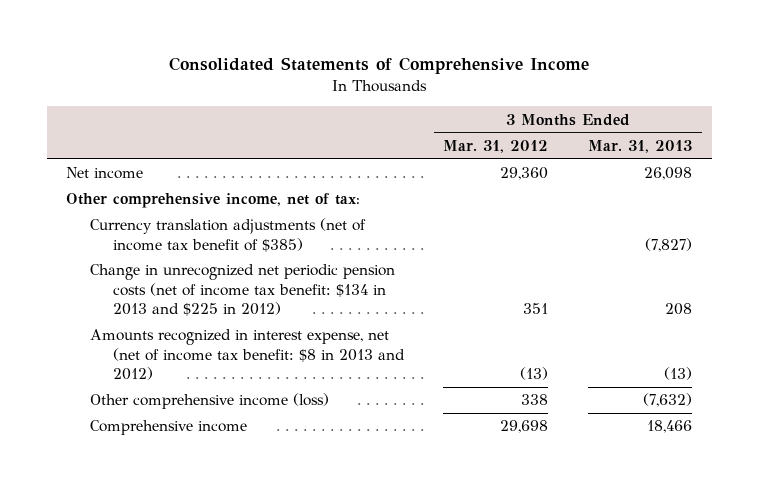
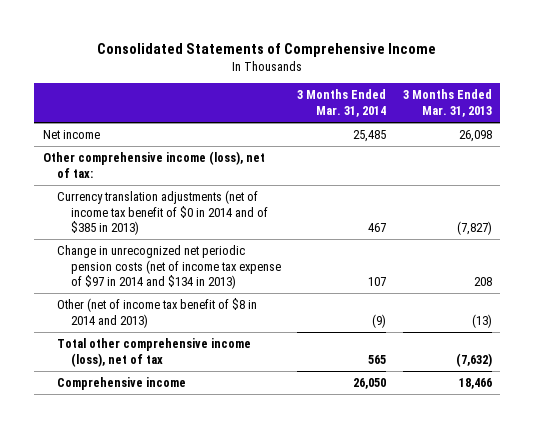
- | 3 Months Ended Mar. 31, 2012 | 3 Months Ended Mar. 31, 2013
+ | 3 Months Ended Mar. 31, 2014 | 3 Months Ended Mar. 31, 2013
- Other comprehensive income, net of tax:
- Currency translation adjustments (net of income tax benefit of $385) | | (7,827)
- Change in unrecognized net periodic pension costs (net of income tax benefit: $134 in 2013 and $225 in 2012) | 351 | 208
- Amounts recognized in interest expense, net (net of income tax benefit: $8 in 2013 and 2012) | (13) | (13)
- Other comprehensive income (loss) | 338 | (7,632)
+ Other comprehensive income (loss), net of tax:
+ Currency translation adjustments (net of income tax benefit of $0 in 2014 and of $385 in 2013) | 467 | (7,827)
+ Change in unrecognized net periodic pension costs (net of income tax expense of $97 in 2014 and $134 in 2013) | 107 | 208
+ Other (net of income tax benefit of $8 in 2014 and 2013) | (9) | (13)
+ Total other comprehensive income (loss), net of tax | 565 | (7,632)

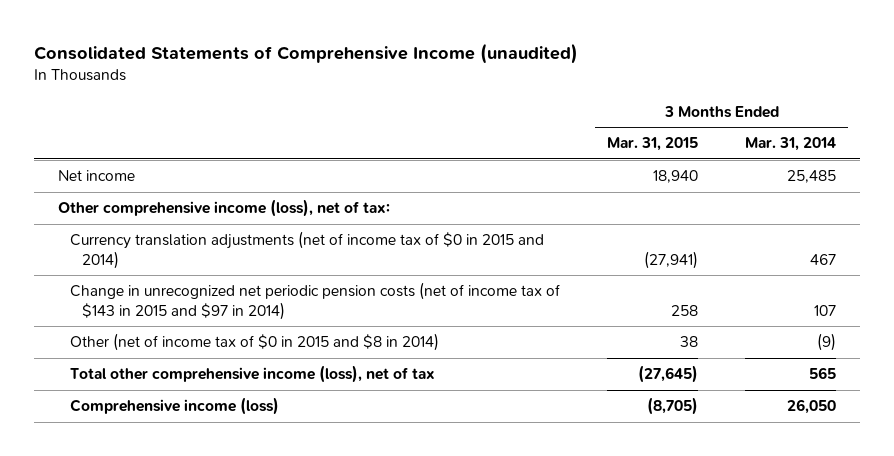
- Consolidated Statements of Comprehensive Income
+ Consolidated Statements of Comprehensive Income (unaudited)
- | 3 Months Ended Mar. 31, 2014 | 3 Months Ended Mar. 31, 2013
+ | 3 Months Ended Mar. 31, 2015 | 3 Months Ended Mar. 31, 2014
- Currency translation adjustments (net of income tax benefit of $0 in 2014 and of $385 in 2013) | 467 | (7,827)
- Change in unrecognized net periodic pension costs (net of income tax expense of $97 in 2014 and $134 in 2013) | 107 | 208
- Other (net of income tax benefit of $8 in 2014 and 2013) | (9) | (13)
+ Currency translation adjustments (net of income tax of $0 in 2015 and 2014) | (27,941) | 467
+ Change in unrecognized net periodic pension costs (net of income tax of $143 in 2015 and $97 in 2014) | 258 | 107
+ Other (net of income tax of $0 in 2015 and $8 in 2014) | 38 | (9)
- Comprehensive income | 26,050 | 18,466
+ Comprehensive income (loss) | (8,705) | 26,050

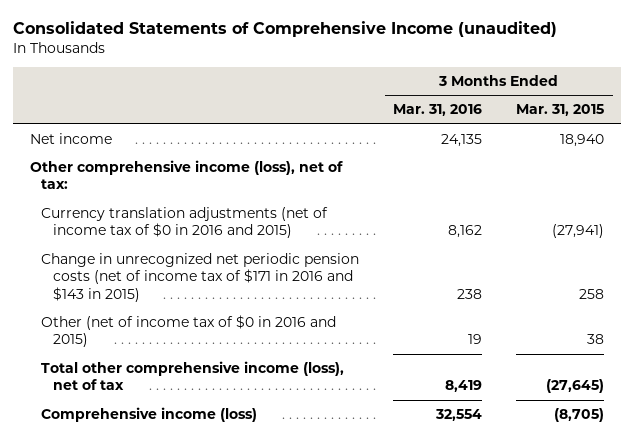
- | 3 Months Ended Mar. 31, 2015 | 3 Months Ended Mar. 31, 2014
+ | 3 Months Ended Mar. 31, 2016 | 3 Months Ended Mar. 31, 2015
- Currency translation adjustments (net of income tax of $0 in 2015 and 2014) | (27,941) | 467
- Change in unrecognized net periodic pension costs (net of income tax of $143 in 2015 and $97 in 2014) | 258 | 107
- Other (net of income tax of $0 in 2015 and $8 in 2014) | 38 | (9)
+ Currency translation adjustments (net of income tax of $0 in 2016 and 2015) | 8,162 | (27,941)
+ Change in unrecognized net periodic pension costs (net of income tax of $171 in 2016 and $143 in 2015) | 238 | 258
+ Other (net of income tax of $0 in 2016 and 2015) | 19 | 38

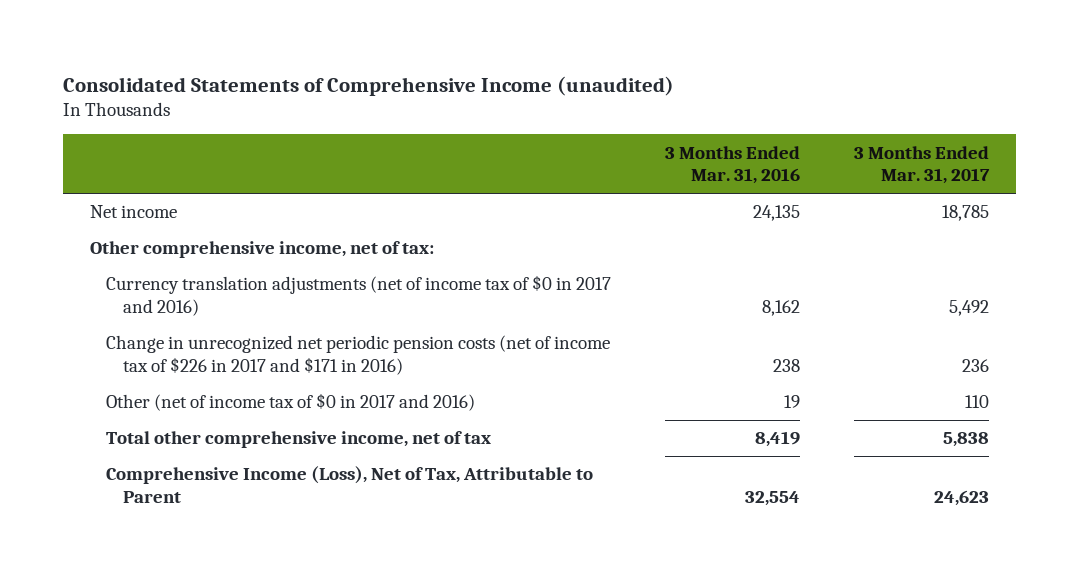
- | 3 Months Ended Mar. 31, 2016 | 3 Months Ended Mar. 31, 2015
+ | 3 Months Ended Mar. 31, 2016 | 3 Months Ended Mar. 31, 2017
- Other comprehensive income (loss), net of tax:
- Currency translation adjustments (net of income tax of $0 in 2016 and 2015) | 8,162 | (27,941)
- Change in unrecognized net periodic pension costs (net of income tax of $171 in 2016 and $143 in 2015) | 238 | 258
- Other (net of income tax of $0 in 2016 and 2015) | 19 | 38
- Total other comprehensive income (loss), net of tax | 8,419 | (27,645)
- Comprehensive income (loss) | 32,554 | (8,705)
+ Other comprehensive income, net of tax:
+ Currency translation adjustments (net of income tax of $0 in 2017 and 2016) | 8,162 | 5,492
+ Change in unrecognized net periodic pension costs (net of income tax of $226 in 2017 and $171 in 2016) | 238 | 236
+ Other (net of income tax of $0 in 2017 and 2016) | 19 | 110
+ Total other comprehensive income, net of tax | 8,419 | 5,838
+ Comprehensive Income (Loss), Net of Tax, Attributable to Parent | 32,554 | 24,623

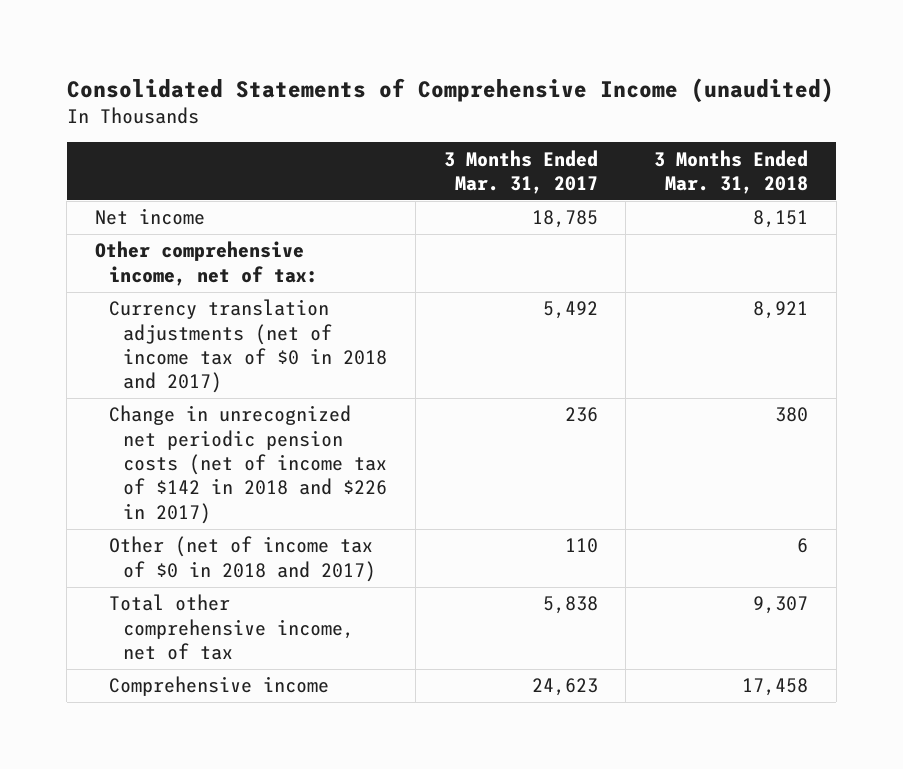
- | 3 Months Ended Mar. 31, 2016 | 3 Months Ended Mar. 31, 2017
+ | 3 Months Ended Mar. 31, 2017 | 3 Months Ended Mar. 31, 2018
- Currency translation adjustments (net of income tax of $0 in 2017 and 2016) | 8,162 | 5,492
- Change in unrecognized net periodic pension costs (net of income tax of $226 in 2017 and $171 in 2016) | 238 | 236
- Other (net of income tax of $0 in 2017 and 2016) | 19 | 110
+ Currency translation adjustments (net of income tax of $0 in 2018 and 2017) | 5,492 | 8,921
+ Change in unrecognized net periodic pension costs (net of income tax of $142 in 2018 and $226 in 2017) | 236 | 380
+ Other (net of income tax of $0 in 2018 and 2017) | 110 | 6
- Comprehensive Income (Loss), Net of Tax, Attributable to Parent | 32,554 | 24,623
+ Comprehensive income | 24,623 | 17,458

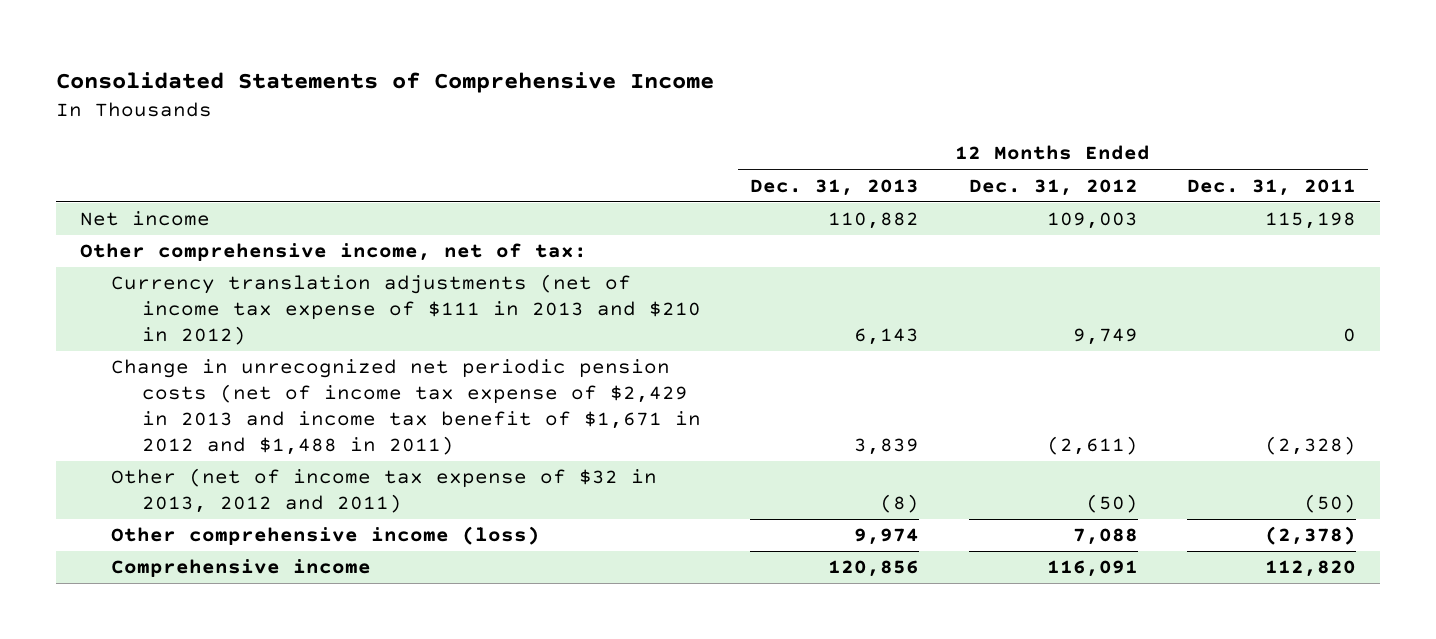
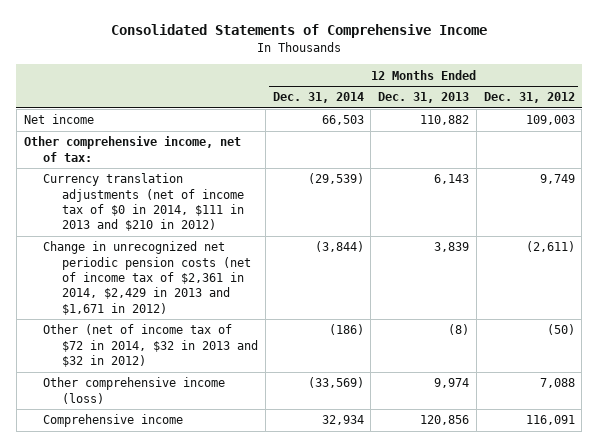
- | 12 Months Ended Dec. 31, 2013 | 12 Months Ended Dec. 31, 2012 | 12 Months Ended Dec. 31, 2011
+ | 12 Months Ended Dec. 31, 2014 | 12 Months Ended Dec. 31, 2013 | 12 Months Ended Dec. 31, 2012
- Currency translation adjustments (net of income tax expense of $111 in 2013 and $210 in 2012) | 6,143 | 9,749 | 0
- Change in unrecognized net periodic pension costs (net of income tax expense of $2,429 in 2013 and income tax benefit of $1,671 in 2012 and $1,488 in 2011) | 3,839 | (2,611) | (2,328)
- Other (net of income tax expense of $32 in 2013, 2012 and 2011) | (8) | (50) | (50)
+ Currency translation adjustments (net of income tax of $0 in 2014, $111 in 2013 and $210 in 2012) | (29,539) | 6,143 | 9,749
+ Change in unrecognized net periodic pension costs (net of income tax of $2,361 in 2014, $2,429 in 2013 and $1,671 in 2012) | (3,844) | 3,839 | (2,611)
+ Other (net of income tax of $72 in 2014, $32 in 2013 and $32 in 2012) | (186) | (8) | (50)

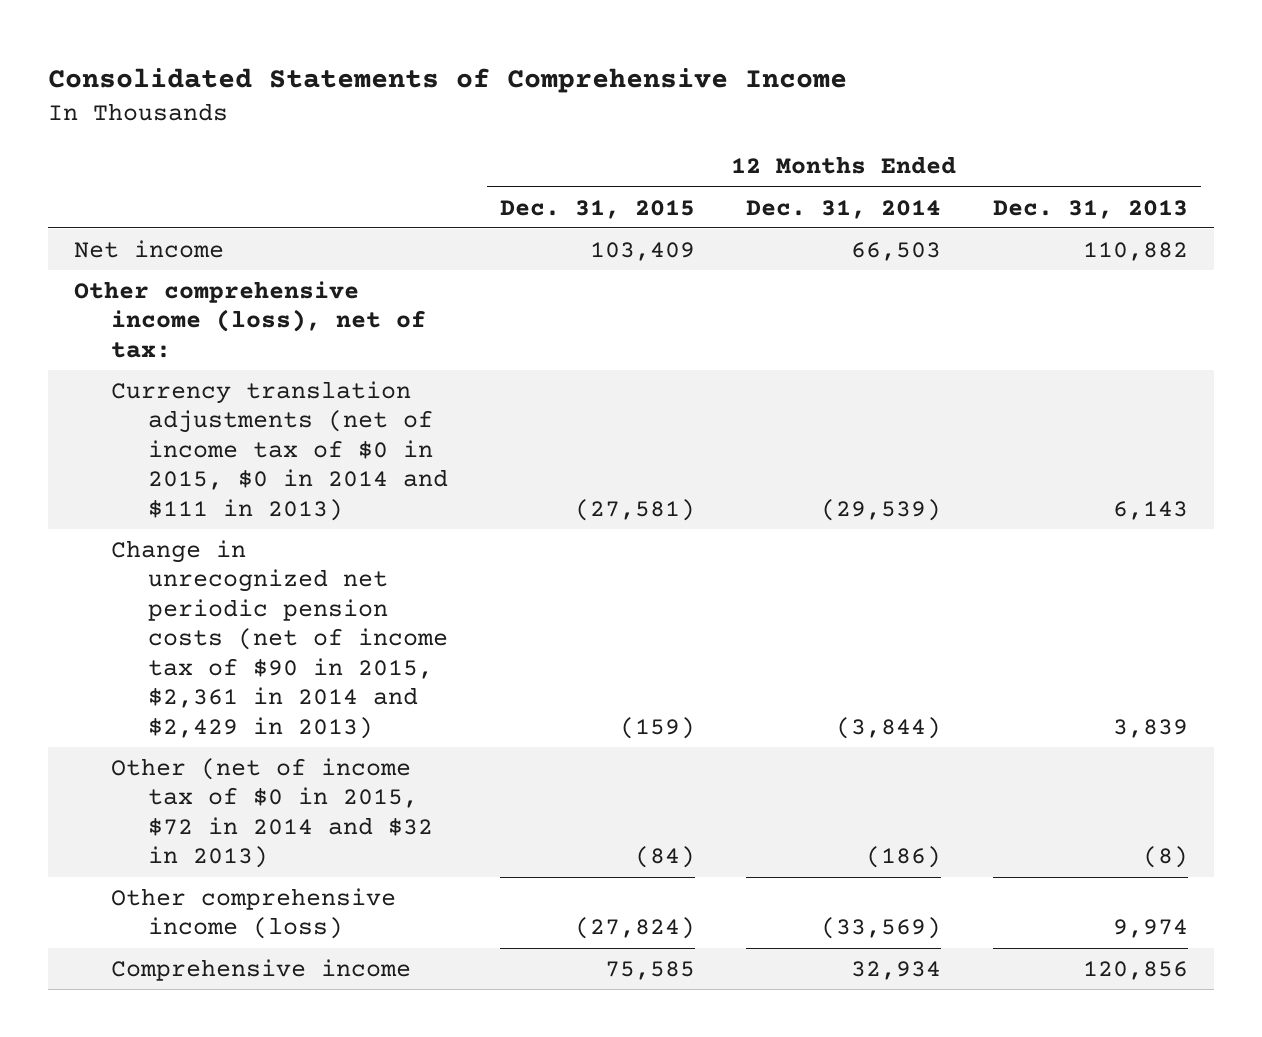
- | 12 Months Ended Dec. 31, 2014 | 12 Months Ended Dec. 31, 2013 | 12 Months Ended Dec. 31, 2012
+ | 12 Months Ended Dec. 31, 2015 | 12 Months Ended Dec. 31, 2014 | 12 Months Ended Dec. 31, 2013
- Other comprehensive income, net of tax:
- Currency translation adjustments (net of income tax of $0 in 2014, $111 in 2013 and $210 in 2012) | (29,539) | 6,143 | 9,749
- Change in unrecognized net periodic pension costs (net of income tax of $2,361 in 2014, $2,429 in 2013 and $1,671 in 2012) | (3,844) | 3,839 | (2,611)
- Other (net of income tax of $72 in 2014, $32 in 2013 and $32 in 2012) | (186) | (8) | (50)
+ Other comprehensive income (loss), net of tax:
+ Currency translation adjustments (net of income tax of $0 in 2015, $0 in 2014 and $111 in 2013) | (27,581) | (29,539) | 6,143
+ Change in unrecognized net periodic pension costs (net of income tax of $90 in 2015, $2,361 in 2014 and $2,429 in 2013) | (159) | (3,844) | 3,839
+ Other (net of income tax of $0 in 2015, $72 in 2014 and $32 in 2013) | (84) | (186) | (8)

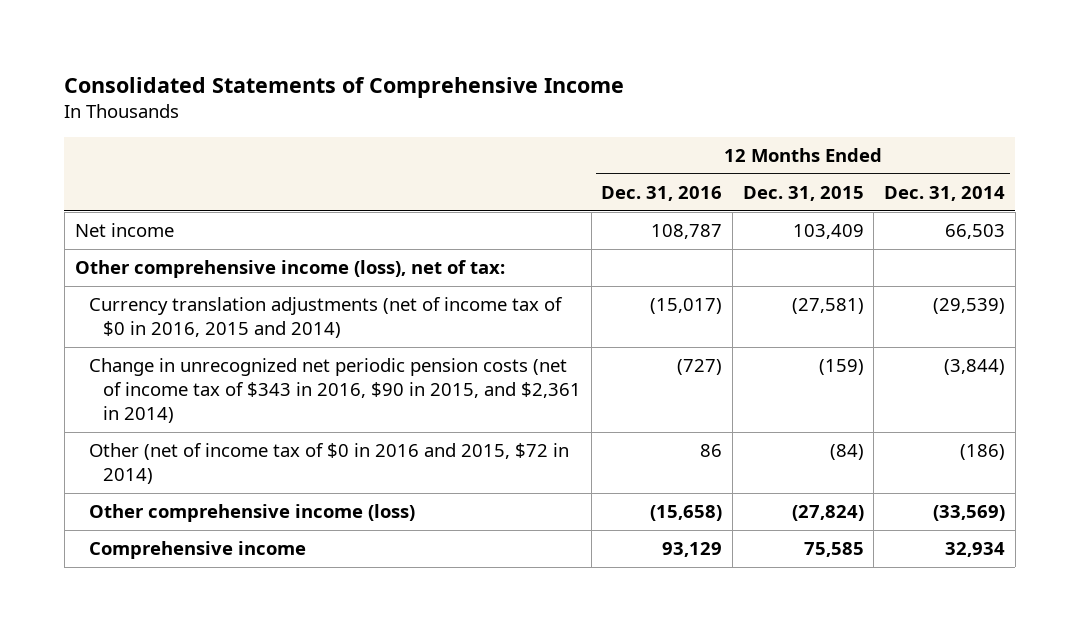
- | 12 Months Ended Dec. 31, 2015 | 12 Months Ended Dec. 31, 2014 | 12 Months Ended Dec. 31, 2013
+ | 12 Months Ended Dec. 31, 2016 | 12 Months Ended Dec. 31, 2015 | 12 Months Ended Dec. 31, 2014
- Currency translation adjustments (net of income tax of $0 in 2015, $0 in 2014 and $111 in 2013) | (27,581) | (29,539) | 6,143
- Change in unrecognized net periodic pension costs (net of income tax of $90 in 2015, $2,361 in 2014 and $2,429 in 2013) | (159) | (3,844) | 3,839
- Other (net of income tax of $0 in 2015, $72 in 2014 and $32 in 2013) | (84) | (186) | (8)
+ Currency translation adjustments (net of income tax of $0 in 2016, 2015 and 2014) | (15,017) | (27,581) | (29,539)
+ Change in unrecognized net periodic pension costs (net of income tax of $343 in 2016, $90 in 2015, and $2,361 in 2014) | (727) | (159) | (3,844)
+ Other (net of income tax of $0 in 2016 and 2015, $72 in 2014) | 86 | (84) | (186)

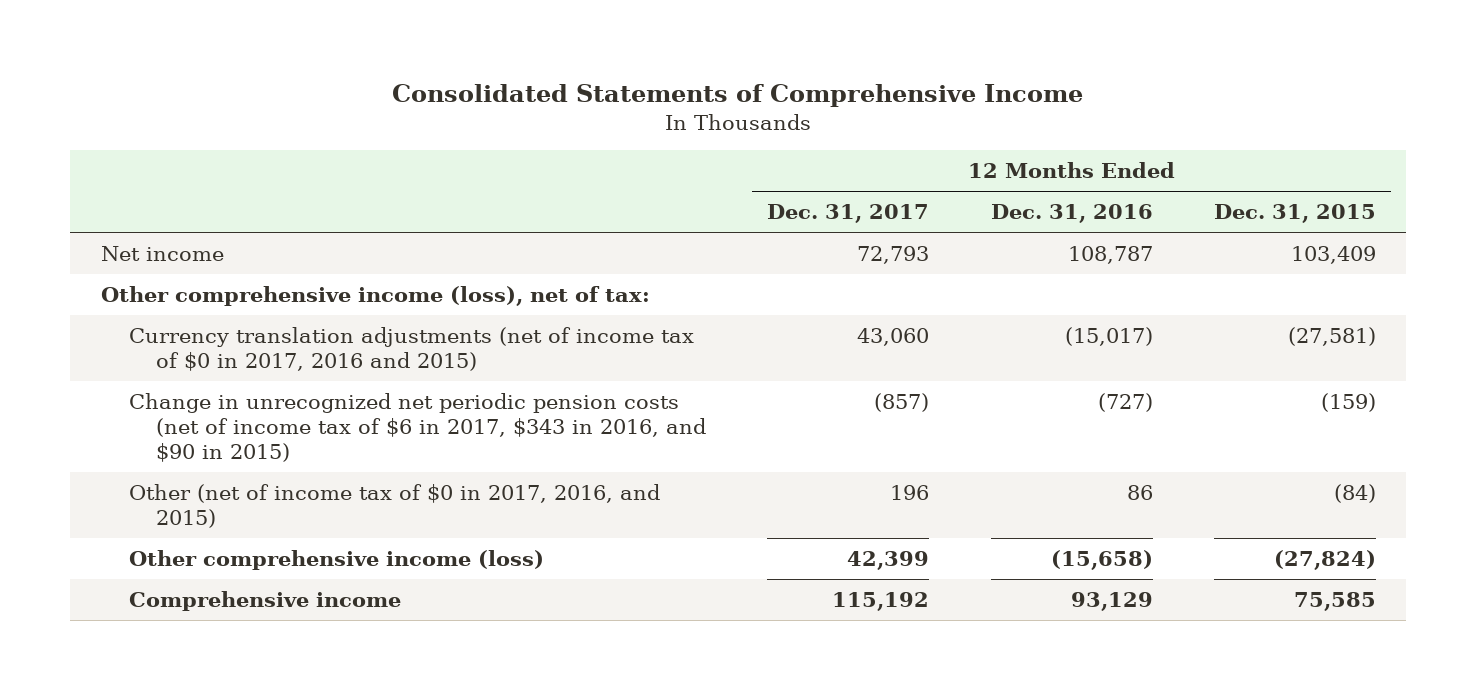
- | 12 Months Ended Dec. 31, 2016 | 12 Months Ended Dec. 31, 2015 | 12 Months Ended Dec. 31, 2014
+ | 12 Months Ended Dec. 31, 2017 | 12 Months Ended Dec. 31, 2016 | 12 Months Ended Dec. 31, 2015
- Currency translation adjustments (net of income tax of $0 in 2016, 2015 and 2014) | (15,017) | (27,581) | (29,539)
- Change in unrecognized net periodic pension costs (net of income tax of $343 in 2016, $90 in 2015, and $2,361 in 2014) | (727) | (159) | (3,844)
- Other (net of income tax of $0 in 2016 and 2015, $72 in 2014) | 86 | (84) | (186)
+ Currency translation adjustments (net of income tax of $0 in 2017, 2016 and 2015) | 43,060 | (15,017) | (27,581)
+ Change in unrecognized net periodic pension costs (net of income tax of $6 in 2017, $343 in 2016, and $90 in 2015) | (857) | (727) | (159)
+ Other (net of income tax of $0 in 2017, 2016, and 2015) | 196 | 86 | (84)

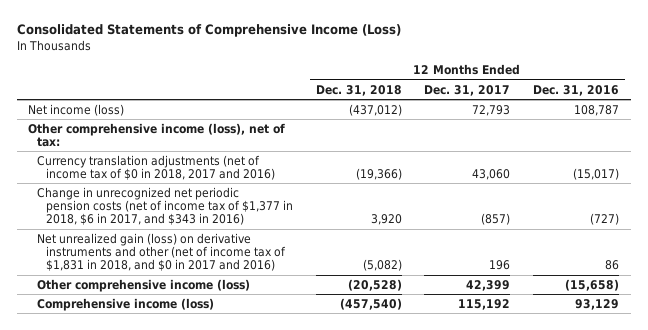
- Consolidated Statements of Comprehensive Income
+ Consolidated Statements of Comprehensive Income (Loss)
- | 12 Months Ended Dec. 31, 2017 | 12 Months Ended Dec. 31, 2016 | 12 Months Ended Dec. 31, 2015
+ | 12 Months Ended Dec. 31, 2018 | 12 Months Ended Dec. 31, 2017 | 12 Months Ended Dec. 31, 2016
- Net income | 72,793 | 108,787 | 103,409
+ Net income (loss) | (437,012) | 72,793 | 108,787
- Currency translation adjustments (net of income tax of $0 in 2017, 2016 and 2015) | 43,060 | (15,017) | (27,581)
- Change in unrecognized net periodic pension costs (net of income tax of $6 in 2017, $343 in 2016, and $90 in 2015) | (857) | (727) | (159)
- Other (net of income tax of $0 in 2017, 2016, and 2015) | 196 | 86 | (84)
+ Currency translation adjustments (net of income tax of $0 in 2018, 2017 and 2016) | (19,366) | 43,060 | (15,017)
+ Change in unrecognized net periodic pension costs (net of income tax of $1,377 in 2018, $6 in 2017, and $343 in 2016) | 3,920 | (857) | (727)
+ Net unrealized gain (loss) on derivative instruments and other (net of income tax of $1,831 in 2018, and $0 in 2017 and 2016) | (5,082) | 196 | 86
- Comprehensive income | 115,192 | 93,129 | 75,585
+ Comprehensive income (loss) | (457,540) | 115,192 | 93,129

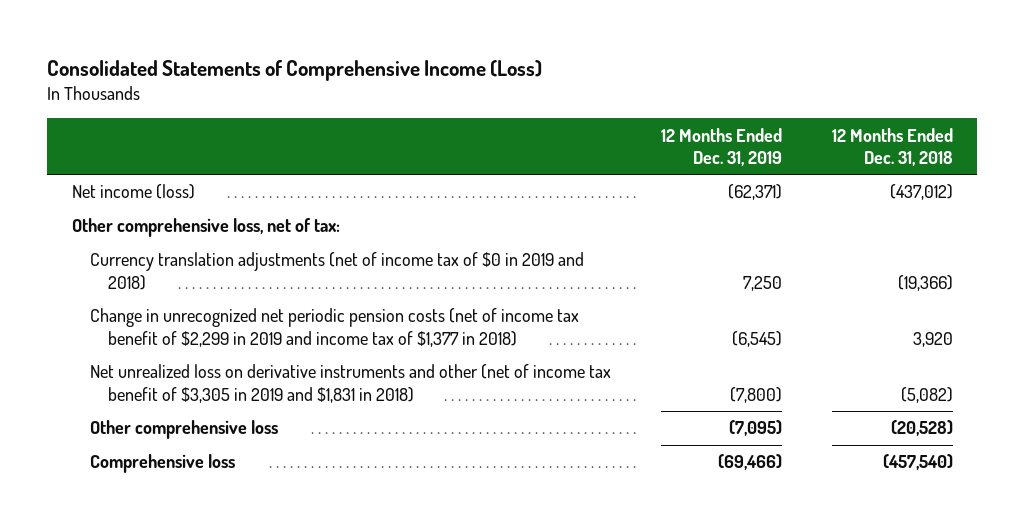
- | 12 Months Ended Dec. 31, 2018 | 12 Months Ended Dec. 31, 2017 | 12 Months Ended Dec. 31, 2016
+ | 12 Months Ended Dec. 31, 2019 | 12 Months Ended Dec. 31, 2018
- Other comprehensive income (loss), net of tax:
- Currency translation adjustments (net of income tax of $0 in 2018, 2017 and 2016) | (19,366) | 43,060 | (15,017)
- Change in unrecognized net periodic pension costs (net of income tax of $1,377 in 2018, $6 in 2017, and $343 in 2016) | 3,920 | (857) | (727)
- Net unrealized gain (loss) on derivative instruments and other (net of income tax of $1,831 in 2018, and $0 in 2017 and 2016) | (5,082) | 196 | 86
- Other comprehensive income (loss) | (20,528) | 42,399 | (15,658)
- Comprehensive income (loss) | (457,540) | 115,192 | 93,129
+ Other comprehensive loss, net of tax:
+ Currency translation adjustments (net of income tax of $0 in 2019 and 2018) | 7,250 | (19,366)
+ Change in unrecognized net periodic pension costs (net of income tax benefit of $2,299 in 2019 and income tax of $1,377 in 2018) | (6,545) | 3,920
+ Net unrealized loss on derivative instruments and other (net of income tax benefit of $3,305 in 2019 and $1,831 in 2018) | (7,800) | (5,082)
+ Other comprehensive loss | (7,095) | (20,528)
+ Comprehensive loss | (69,466) | (457,540)

